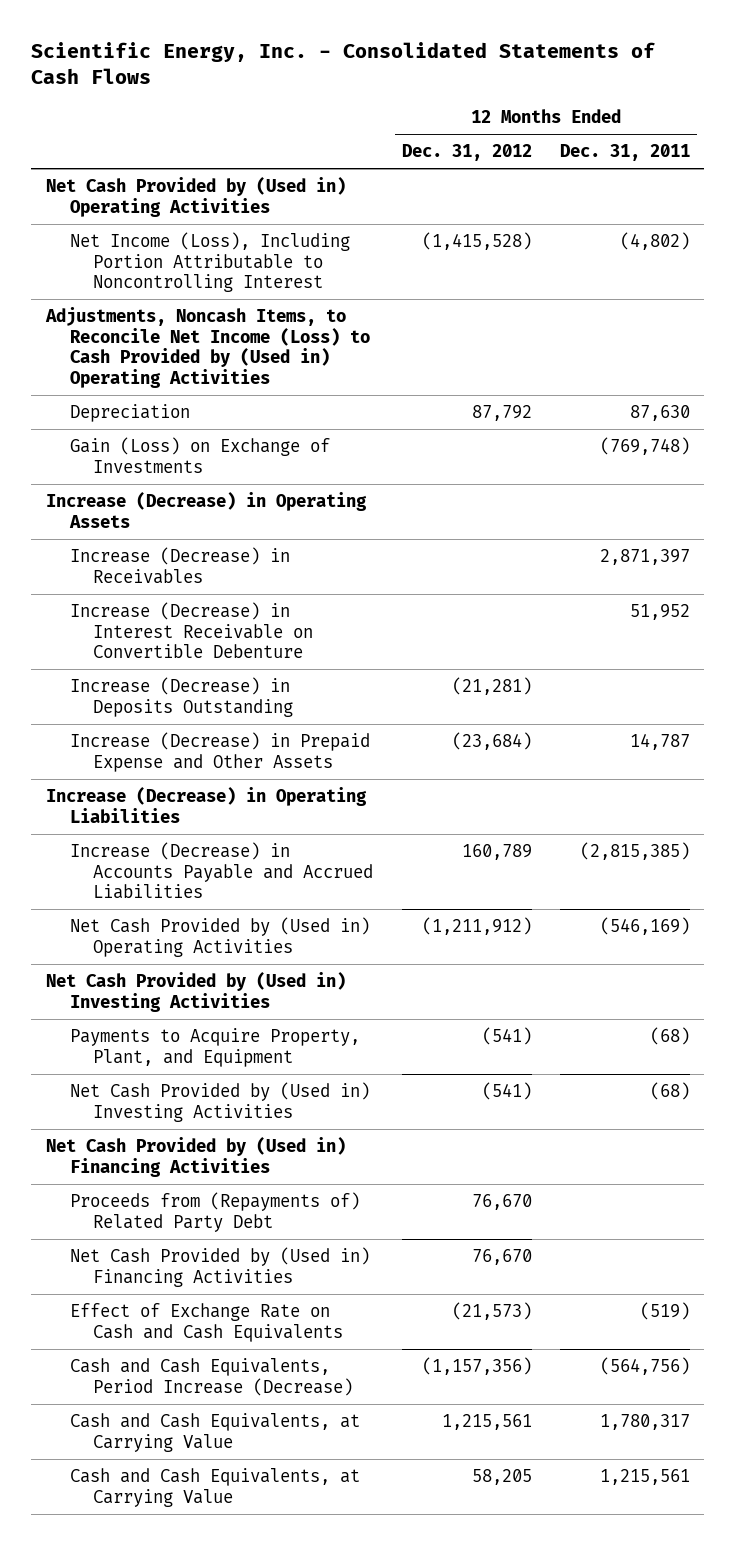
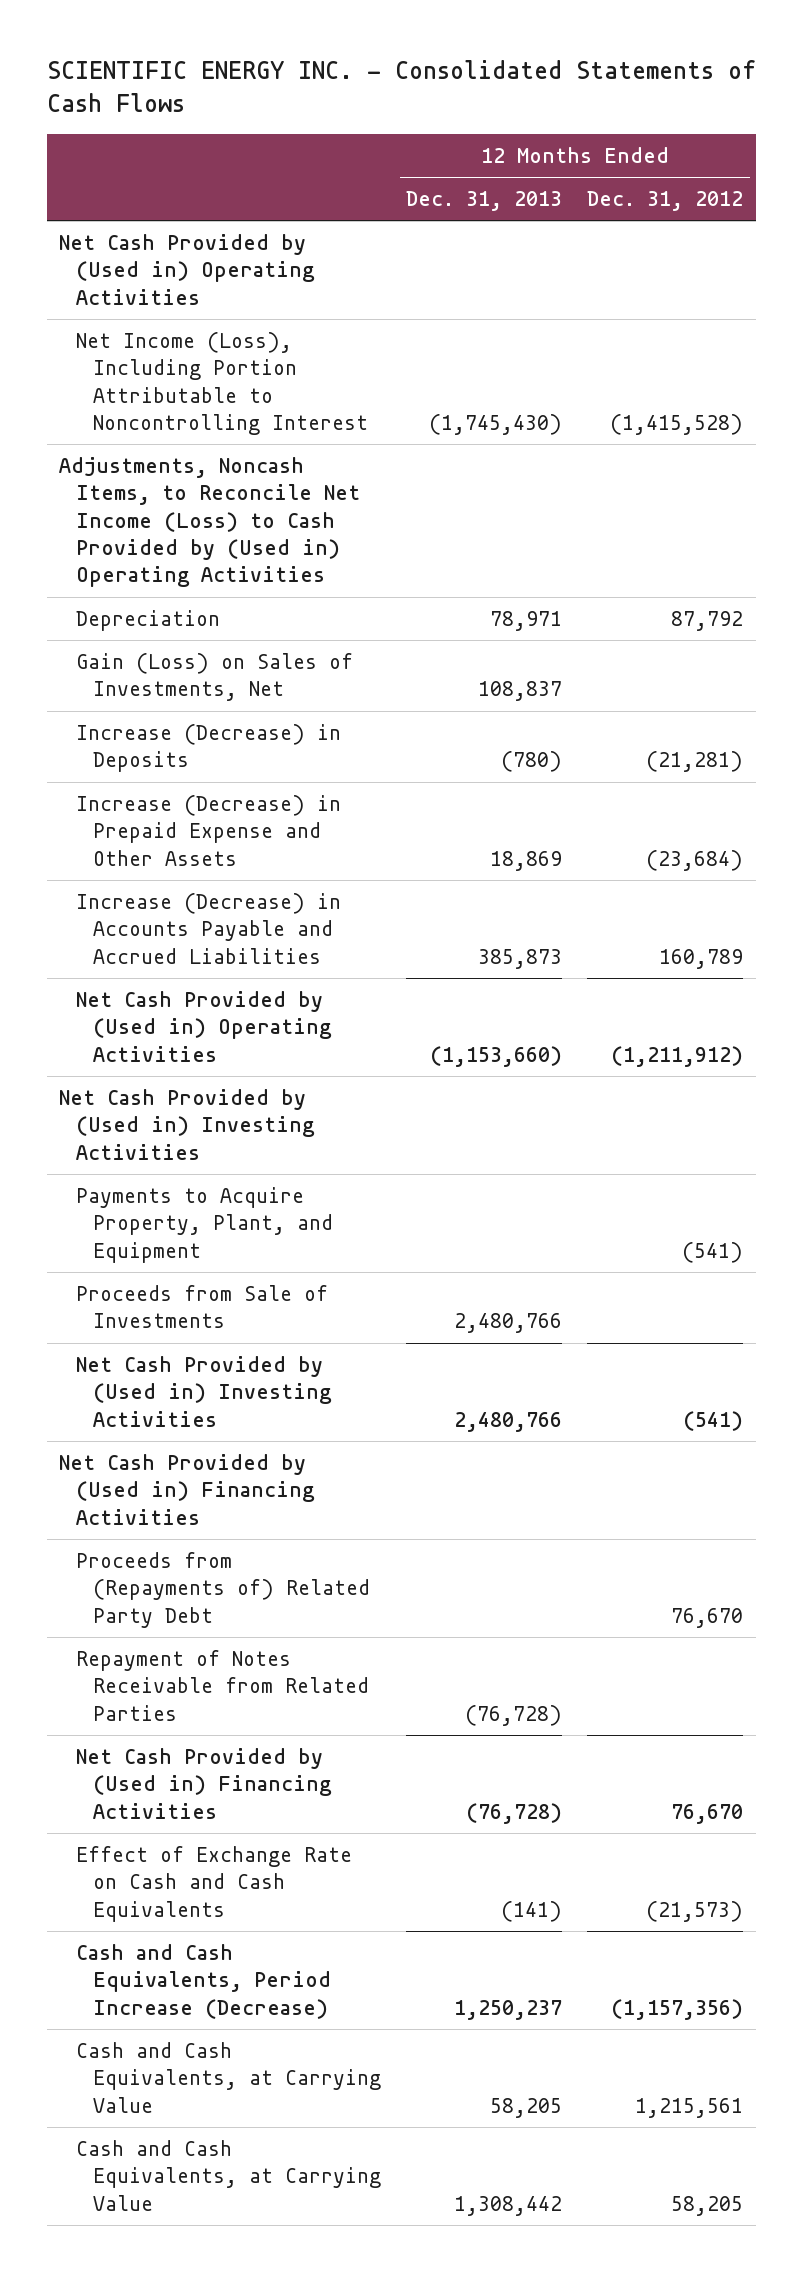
- Scientific Energy, Inc. - Consolidated Statements of Cash Flows
+ SCIENTIFIC ENERGY INC. - Consolidated Statements of Cash Flows
- | 12 Months Ended Dec. 31, 2012 | 12 Months Ended Dec. 31, 2011
+ | 12 Months Ended Dec. 31, 2013 | 12 Months Ended Dec. 31, 2012
- Gain (Loss) on Exchange of Investments | | (769,748)
- Increase (Decrease) in Operating Assets
- Increase (Decrease) in Receivables | | 2,871,397
- Increase (Decrease) in Interest Receivable on Convertible Debenture | | 51,952
- Increase (Decrease) in Deposits Outstanding | (21,281) |
+ Gain (Loss) on Sales of Investments, Net | 108,837 |
+ Increase (Decrease) in Deposits | (780) | (21,281)
- Increase (Decrease) in Operating Liabilities
+ Proceeds from Sale of Investments | 2,480,766 |
+ Repayment of Notes Receivable from Related Parties | (76,728) |

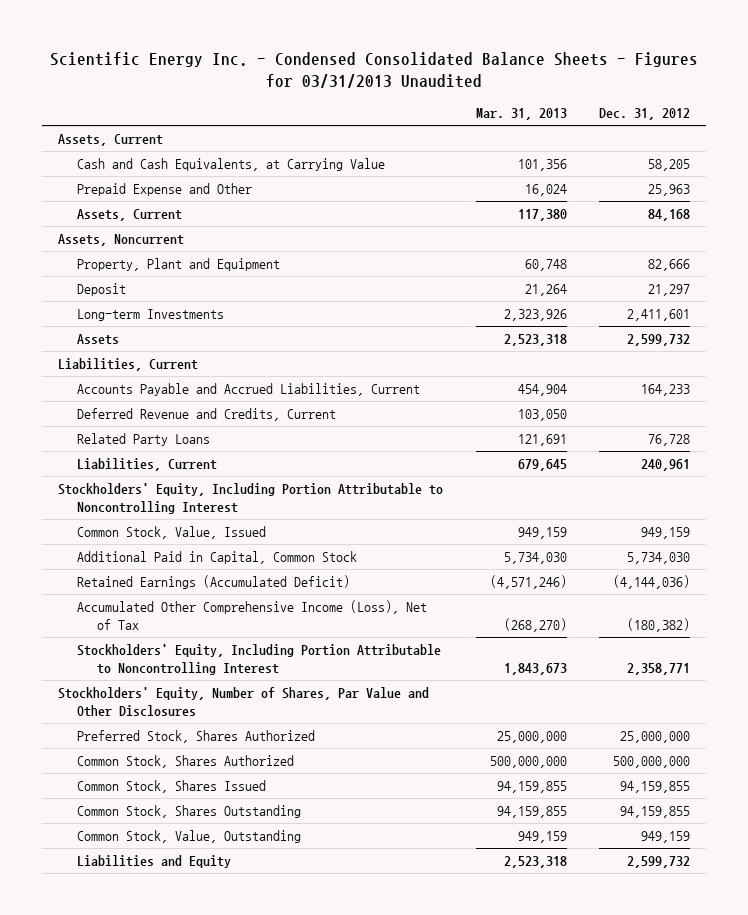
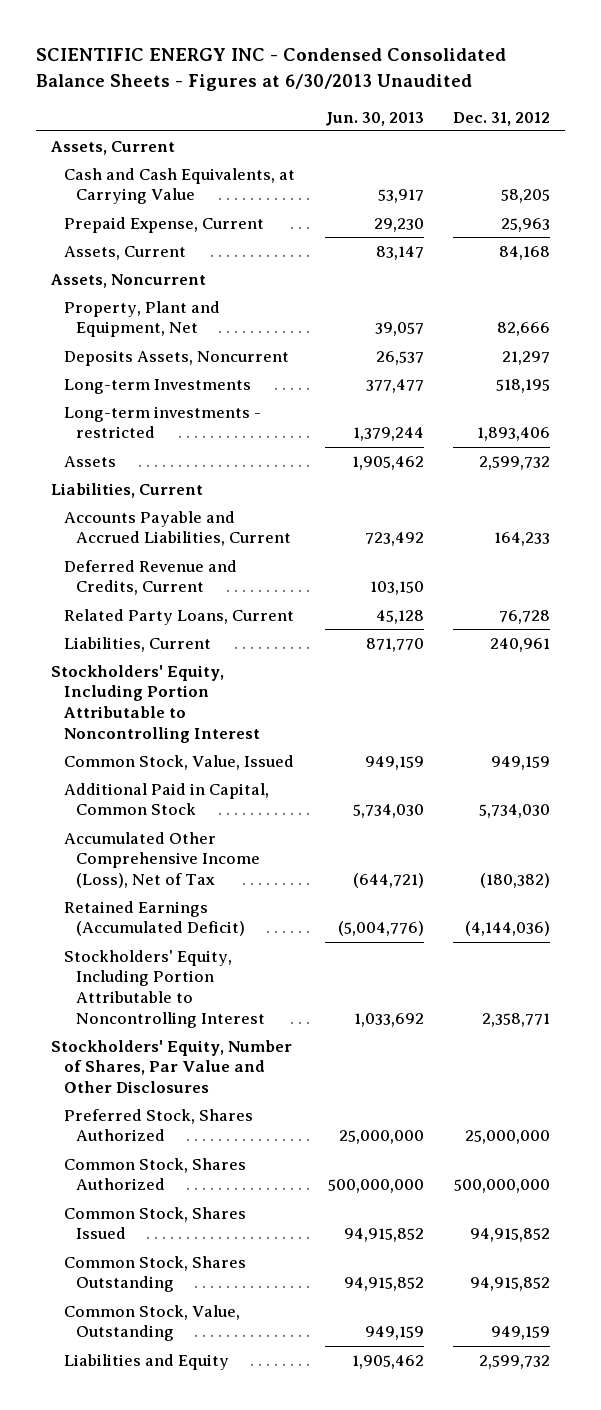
- Scientific Energy Inc. - Condensed Consolidated Balance Sheets - Figures for 03/31/2013 Unaudited
+ SCIENTIFIC ENERGY INC - Condensed Consolidated Balance Sheets - Figures at 6/30/2013 Unaudited
- | Mar. 31, 2013 | Dec. 31, 2012
+ | Jun. 30, 2013 | Dec. 31, 2012
- Prepaid Expense and Other | 16,024 | 25,963
+ Prepaid Expense, Current | 29,230 | 25,963
- Property, Plant and Equipment | 60,748 | 82,666
- Deposit | 21,264 | 21,297
- Long-term Investments | 2,323,926 | 2,411,601
+ Property, Plant and Equipment, Net | 39,057 | 82,666
+ Deposits Assets, Noncurrent | 26,537 | 21,297
+ Long-term Investments | 377,477 | 518,195
+ Long-term investments - restricted | 1,379,244 | 1,893,406
- Related Party Loans | 121,691 | 76,728
+ Related Party Loans, Current | 45,128 | 76,728
moved down: Retained Earnings (Accumulated Deficit) | (5,004,776) | (4,144,036)
- Common Stock, Shares Issued | 94,159,855 | 94,159,855
- Common Stock, Shares Outstanding | 94,159,855 | 94,159,855
+ Common Stock, Shares Issued | 94,915,852 | 94,915,852
+ Common Stock, Shares Outstanding | 94,915,852 | 94,915,852

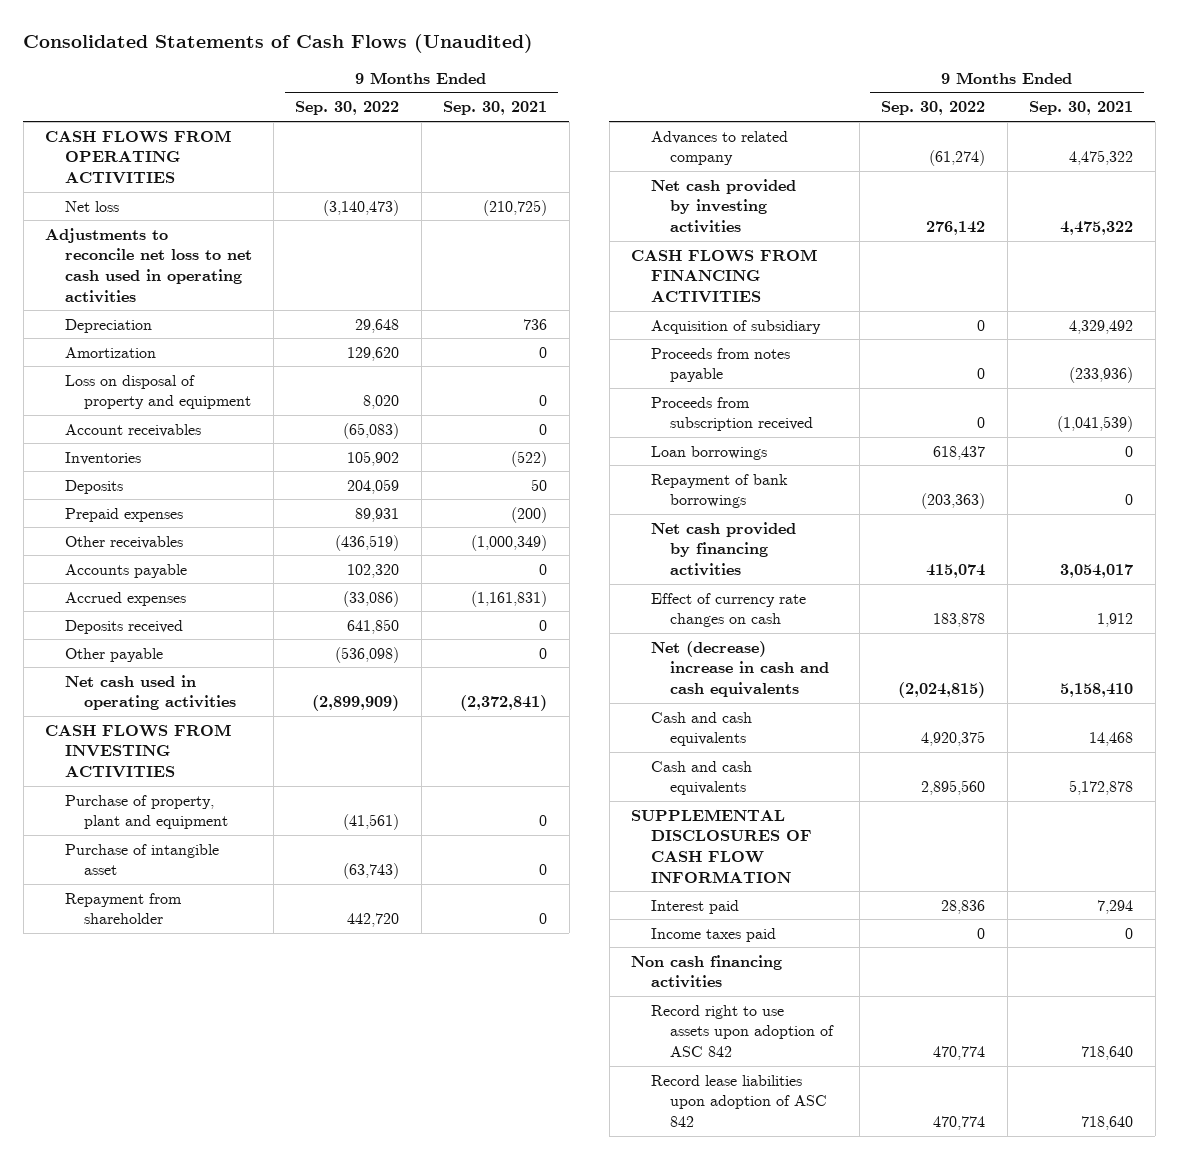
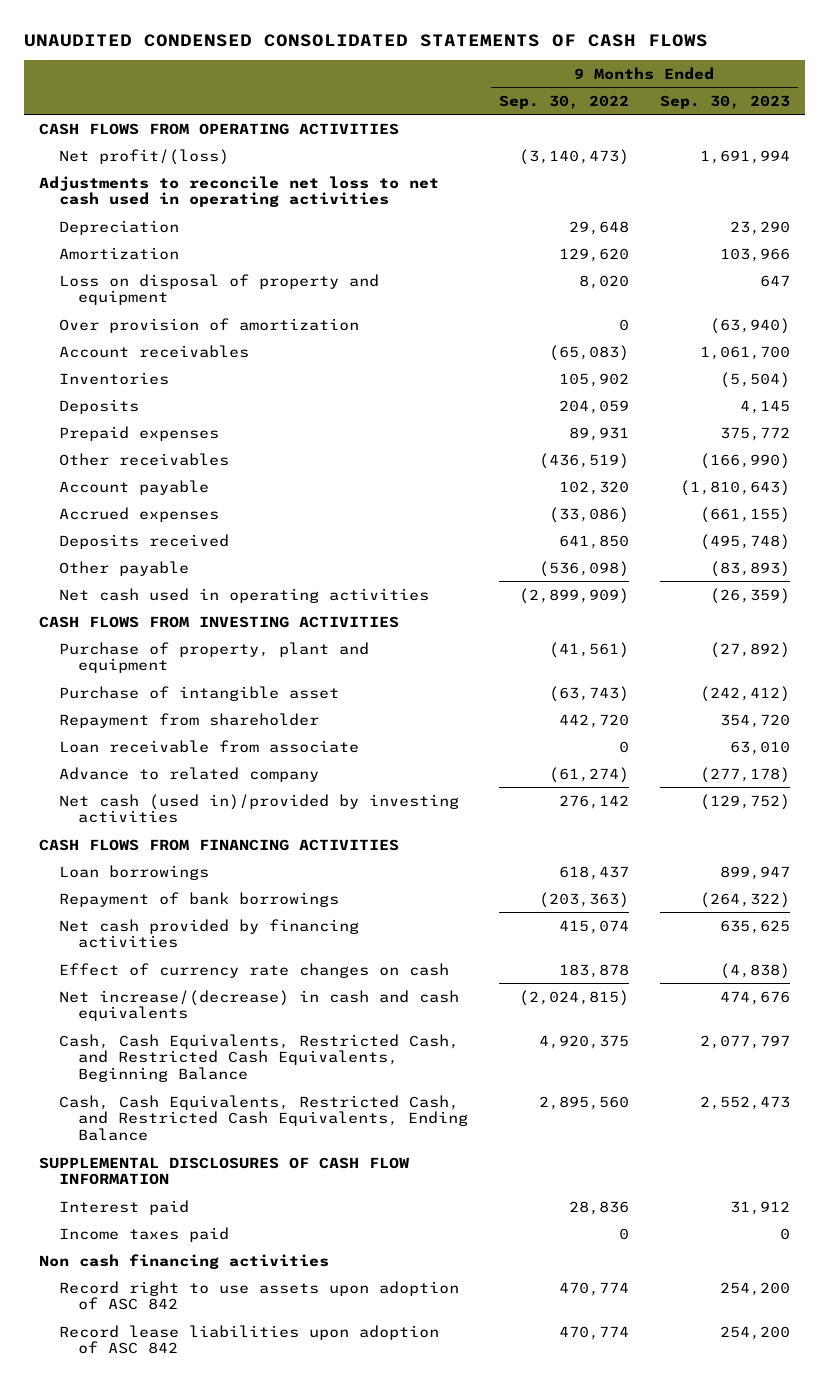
- Consolidated Statements of Cash Flows (Unaudited)
+ UNAUDITED CONDENSED CONSOLIDATED STATEMENTS OF CASH FLOWS
- | 9 Months Ended Sep. 30, 2022 | 9 Months Ended Sep. 30, 2021
+ | 9 Months Ended Sep. 30, 2022 | 9 Months Ended Sep. 30, 2023
- Net loss | (3,140,473) | (210,725)
+ Net profit/(loss) | (3,140,473) | 1,691,994
+ Over provision of amortization | 0 | (63,940)
- Accounts payable | 102,320 | 0
+ Account payable | 102,320 | (1,810,643)
- Advances to related company | (61,274) | 4,475,322
- Net cash provided by investing activities | 276,142 | 4,475,322
+ Loan receivable from associate | 0 | 63,010
+ Advance to related company | (61,274) | (277,178)
+ Net cash (used in)/provided by investing activities | 276,142 | (129,752)
- Acquisition of subsidiary | 0 | 4,329,492
- Proceeds from notes payable | 0 | (233,936)
- Proceeds from subscription received | 0 | (1,041,539)
- Net (decrease) increase in cash and cash equivalents | (2,024,815) | 5,158,410
- Cash and cash equivalents | 4,920,375 | 14,468
- Cash and cash equivalents | 2,895,560 | 5,172,878
+ Net increase/(decrease) in cash and cash equivalents | (2,024,815) | 474,676
+ Cash, Cash Equivalents, Restricted Cash, and Restricted Cash Equivalents, Beginning Balance | 4,920,375 | 2,077,797
+ Cash, Cash Equivalents, Restricted Cash, and Restricted Cash Equivalents, Ending Balance | 2,895,560 | 2,552,473

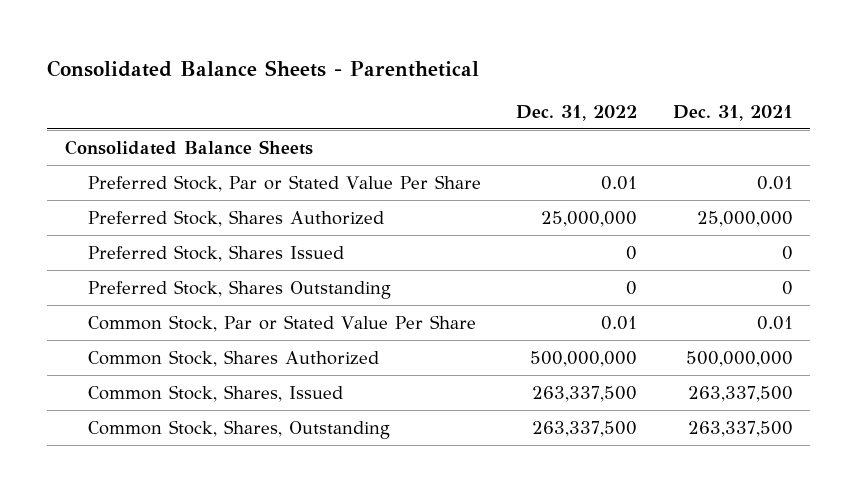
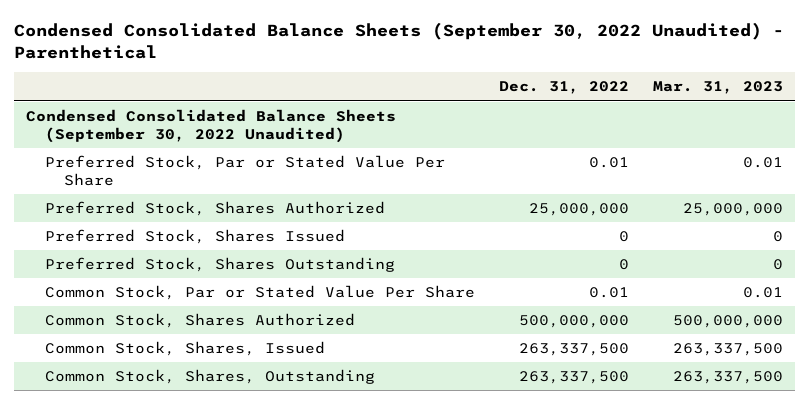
- Consolidated Balance Sheets - Parenthetical
+ Condensed Consolidated Balance Sheets (September 30, 2022 Unaudited) - Parenthetical
- | Dec. 31, 2022 | Dec. 31, 2021
+ | Dec. 31, 2022 | Mar. 31, 2023
- Consolidated Balance Sheets
+ Condensed Consolidated Balance Sheets (September 30, 2022 Unaudited)

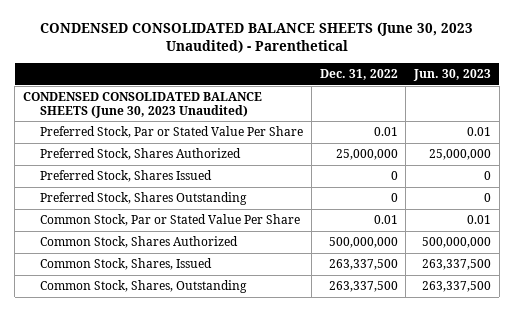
- Condensed Consolidated Balance Sheets (September 30, 2022 Unaudited) - Parenthetical
+ CONDENSED CONSOLIDATED BALANCE SHEETS (June 30, 2023 Unaudited) - Parenthetical
- | Dec. 31, 2022 | Mar. 31, 2023
+ | Dec. 31, 2022 | Jun. 30, 2023
- Condensed Consolidated Balance Sheets (September 30, 2022 Unaudited)
+ CONDENSED CONSOLIDATED BALANCE SHEETS (June 30, 2023 Unaudited)

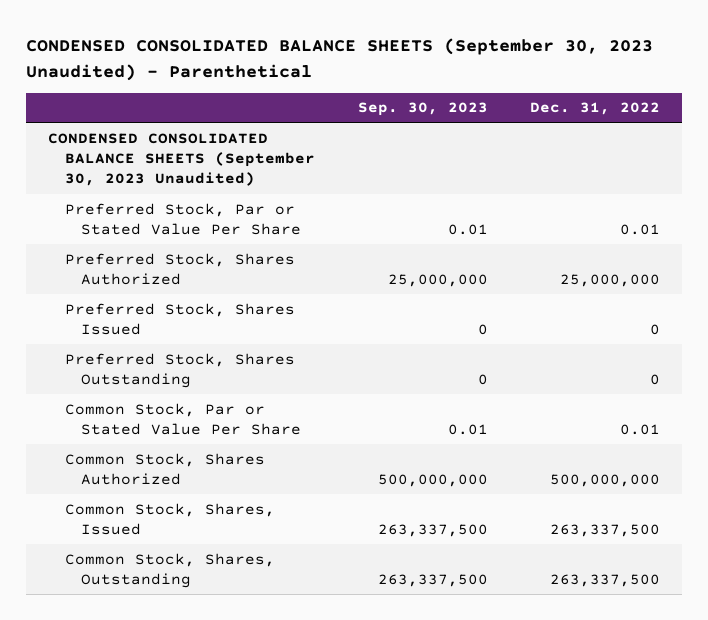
- CONDENSED CONSOLIDATED BALANCE SHEETS (June 30, 2023 Unaudited) - Parenthetical
+ CONDENSED CONSOLIDATED BALANCE SHEETS (September 30, 2023 Unaudited) - Parenthetical
- | Dec. 31, 2022 | Jun. 30, 2023
+ | Sep. 30, 2023 | Dec. 31, 2022
- CONDENSED CONSOLIDATED BALANCE SHEETS (June 30, 2023 Unaudited)
+ CONDENSED CONSOLIDATED BALANCE SHEETS (September 30, 2023 Unaudited)

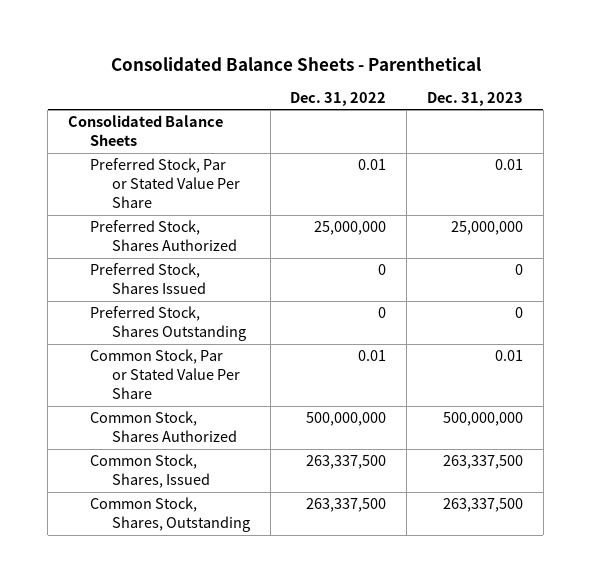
- CONDENSED CONSOLIDATED BALANCE SHEETS (September 30, 2023 Unaudited) - Parenthetical
+ Consolidated Balance Sheets - Parenthetical
- | Sep. 30, 2023 | Dec. 31, 2022
+ | Dec. 31, 2022 | Dec. 31, 2023
- CONDENSED CONSOLIDATED BALANCE SHEETS (September 30, 2023 Unaudited)
+ Consolidated Balance Sheets

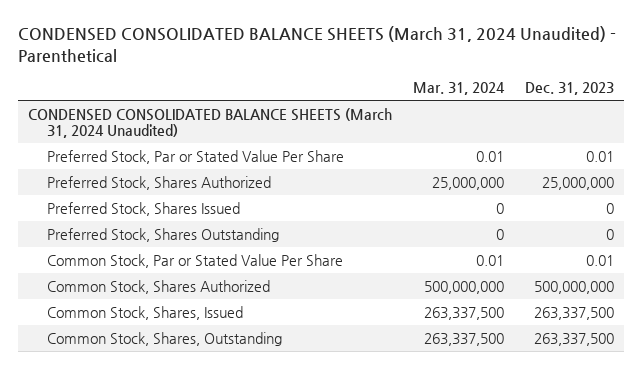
- Consolidated Balance Sheets - Parenthetical
+ CONDENSED CONSOLIDATED BALANCE SHEETS (March 31, 2024 Unaudited) - Parenthetical
- | Dec. 31, 2022 | Dec. 31, 2023
+ | Mar. 31, 2024 | Dec. 31, 2023
- Consolidated Balance Sheets
+ CONDENSED CONSOLIDATED BALANCE SHEETS (March 31, 2024 Unaudited)

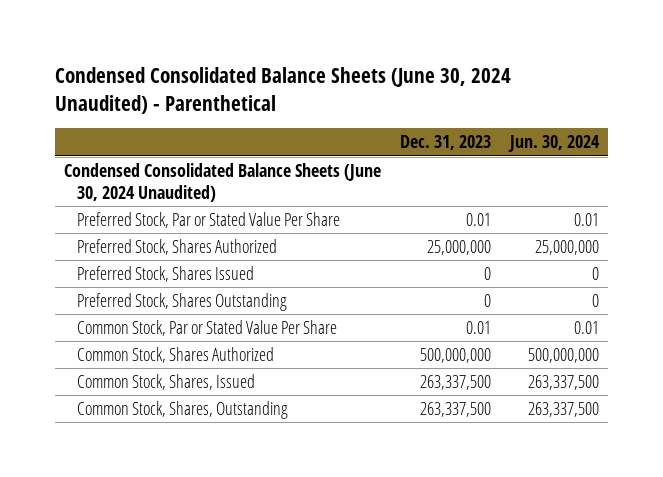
- CONDENSED CONSOLIDATED BALANCE SHEETS (March 31, 2024 Unaudited) - Parenthetical
+ Condensed Consolidated Balance Sheets (June 30, 2024 Unaudited) - Parenthetical
- | Mar. 31, 2024 | Dec. 31, 2023
+ | Dec. 31, 2023 | Jun. 30, 2024
- CONDENSED CONSOLIDATED BALANCE SHEETS (March 31, 2024 Unaudited)
+ Condensed Consolidated Balance Sheets (June 30, 2024 Unaudited)

